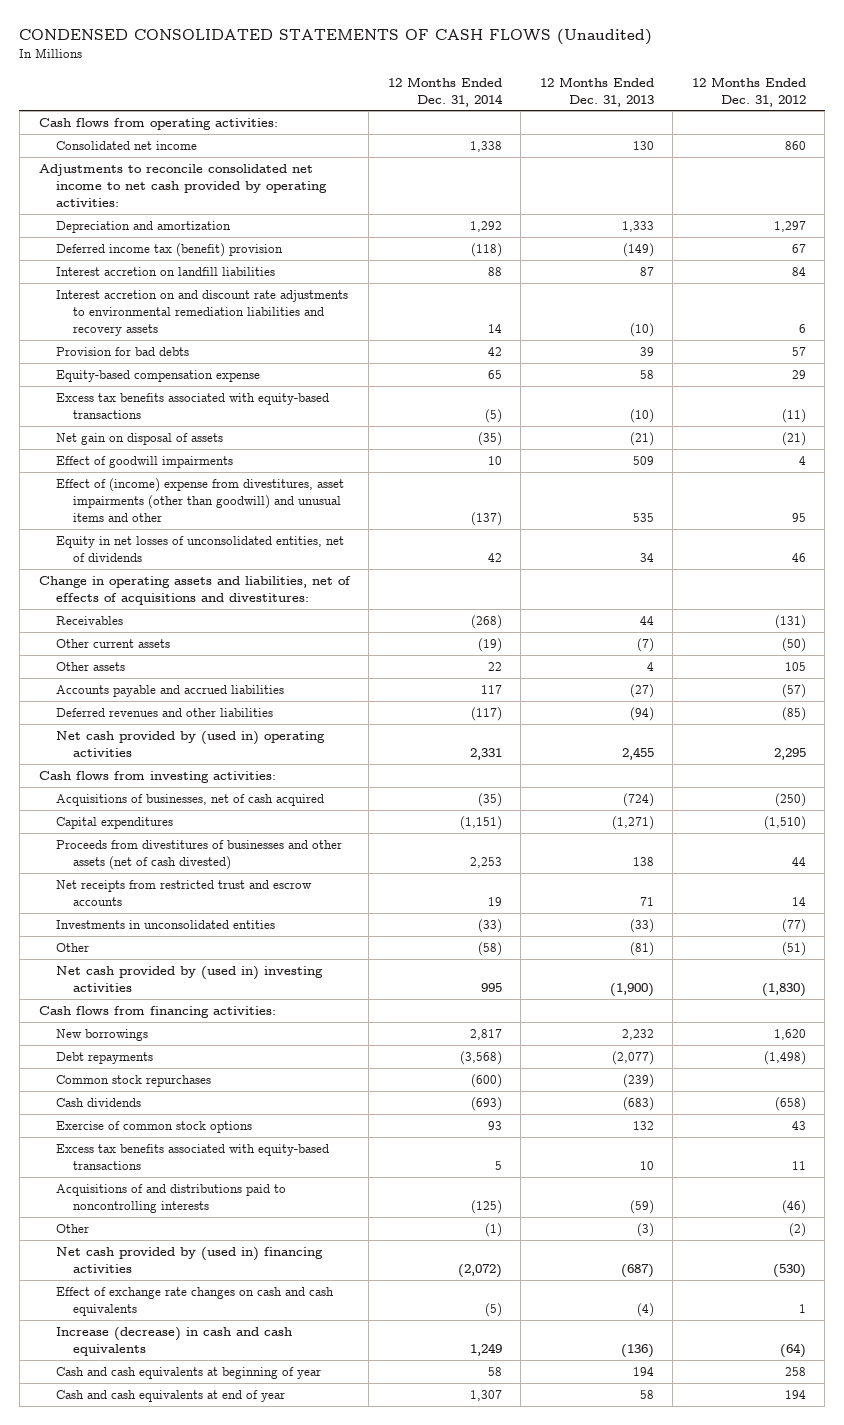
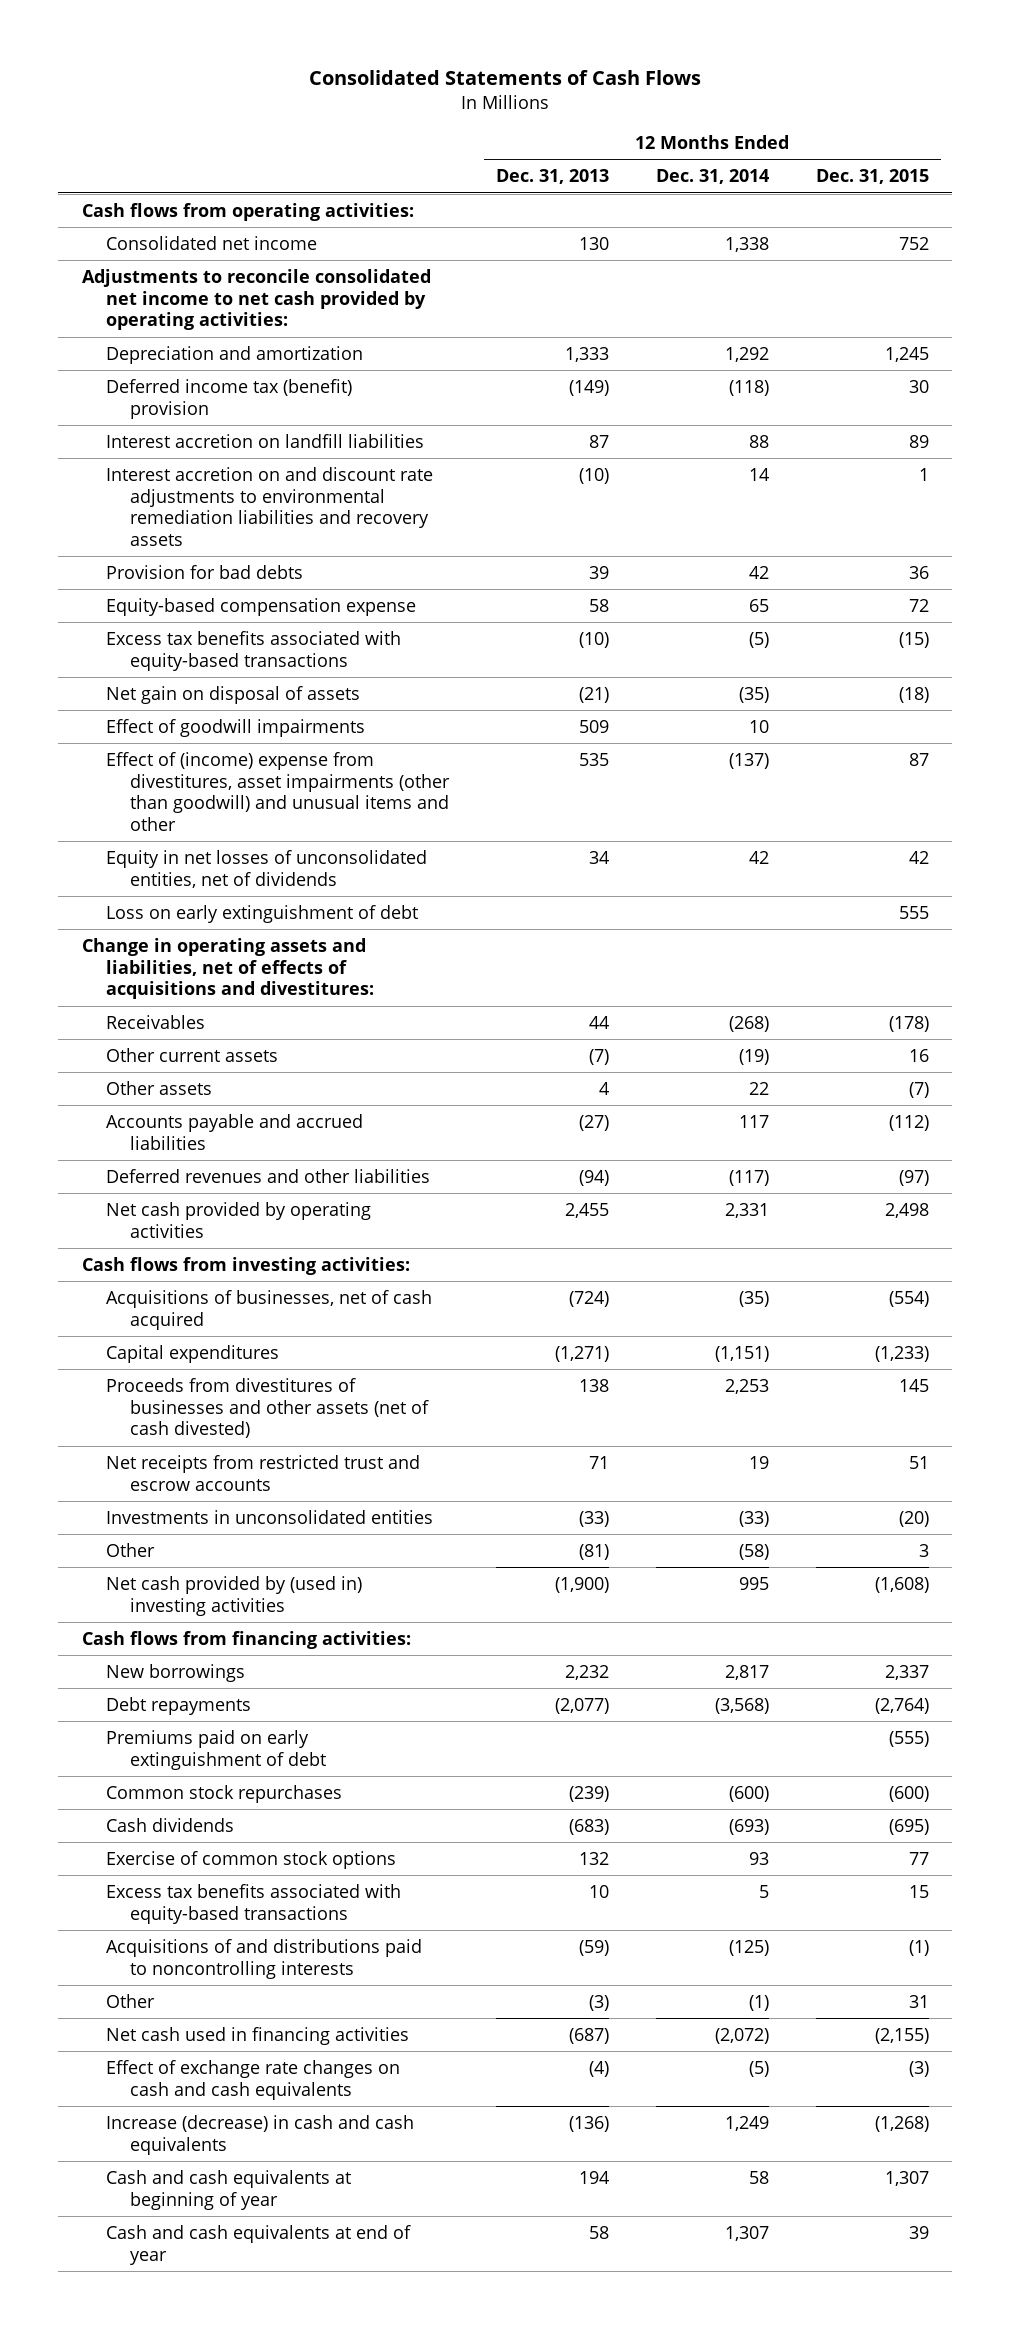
- CONDENSED CONSOLIDATED STATEMENTS OF CASH FLOWS (Unaudited)
+ Consolidated Statements of Cash Flows
- | 12 Months Ended Dec. 31, 2014 | 12 Months Ended Dec. 31, 2013 | 12 Months Ended Dec. 31, 2012
+ | 12 Months Ended Dec. 31, 2013 | 12 Months Ended Dec. 31, 2014 | 12 Months Ended Dec. 31, 2015
+ Loss on early extinguishment of debt | | | 555
- Net cash provided by (used in) operating activities | 2,331 | 2,455 | 2,295
+ Net cash provided by operating activities | 2,455 | 2,331 | 2,498
+ Premiums paid on early extinguishment of debt | | | (555)
- Net cash provided by (used in) financing activities | (2,072) | (687) | (530)
+ Net cash used in financing activities | (687) | (2,072) | (2,155)

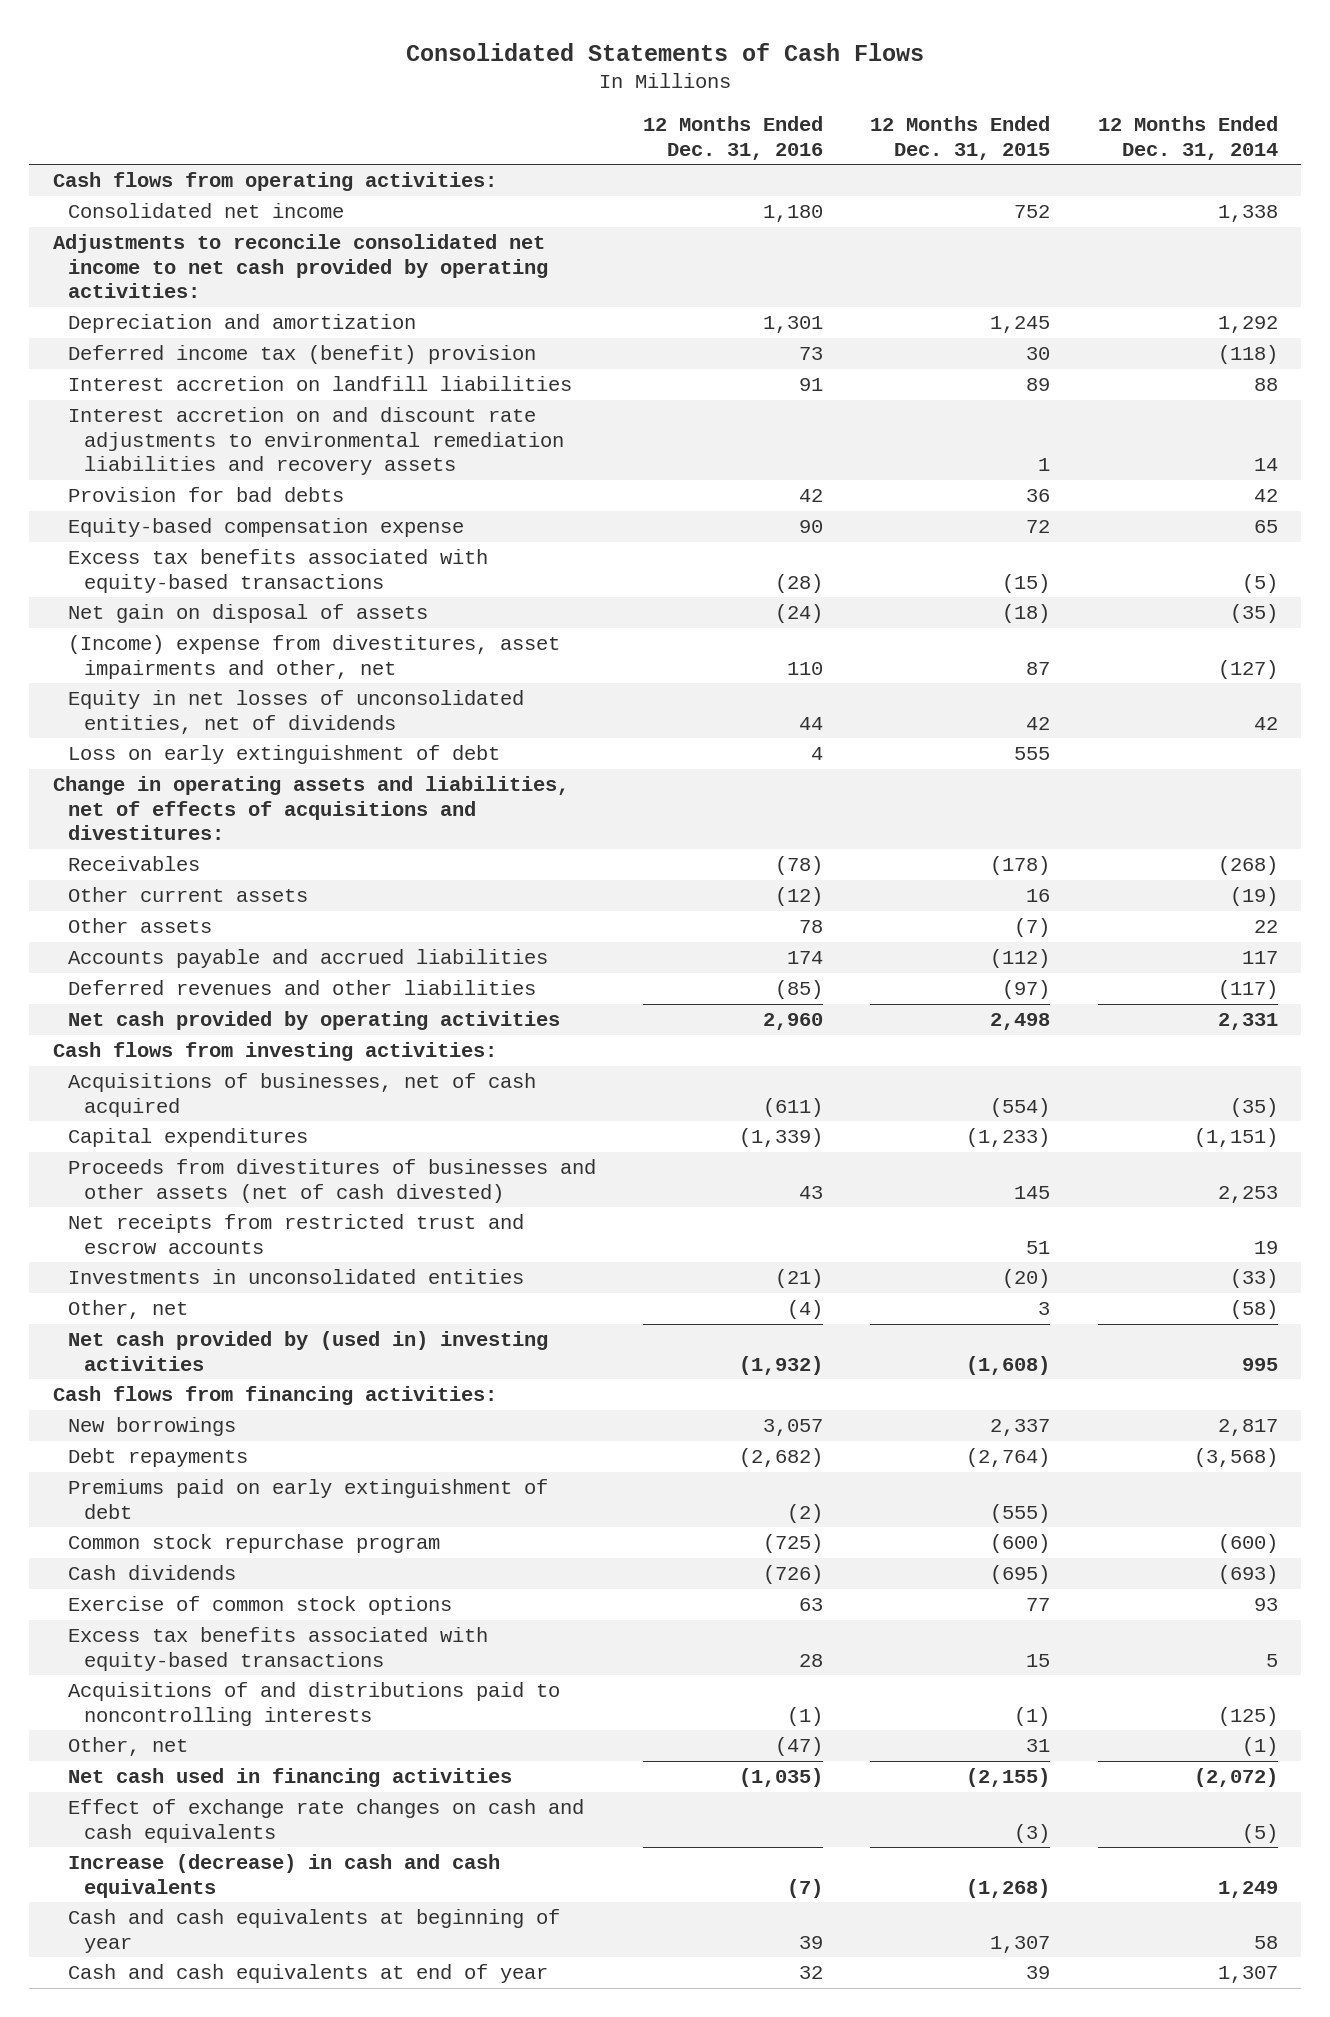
- | 12 Months Ended Dec. 31, 2013 | 12 Months Ended Dec. 31, 2014 | 12 Months Ended Dec. 31, 2015
+ | 12 Months Ended Dec. 31, 2016 | 12 Months Ended Dec. 31, 2015 | 12 Months Ended Dec. 31, 2014
- Effect of goodwill impairments | 509 | 10 |
- Effect of (income) expense from divestitures, asset impairments (other than goodwill) and unusual items and other | 535 | (137) | 87
+ (Income) expense from divestitures, asset impairments and other, net | 110 | 87 | (127)
- Other | (81) | (58) | 3
+ Other, net | (4) | 3 | (58)
- Common stock repurchases | (239) | (600) | (600)
+ Common stock repurchase program | (725) | (600) | (600)
- Other | (3) | (1) | 31
+ Other, net | (47) | 31 | (1)

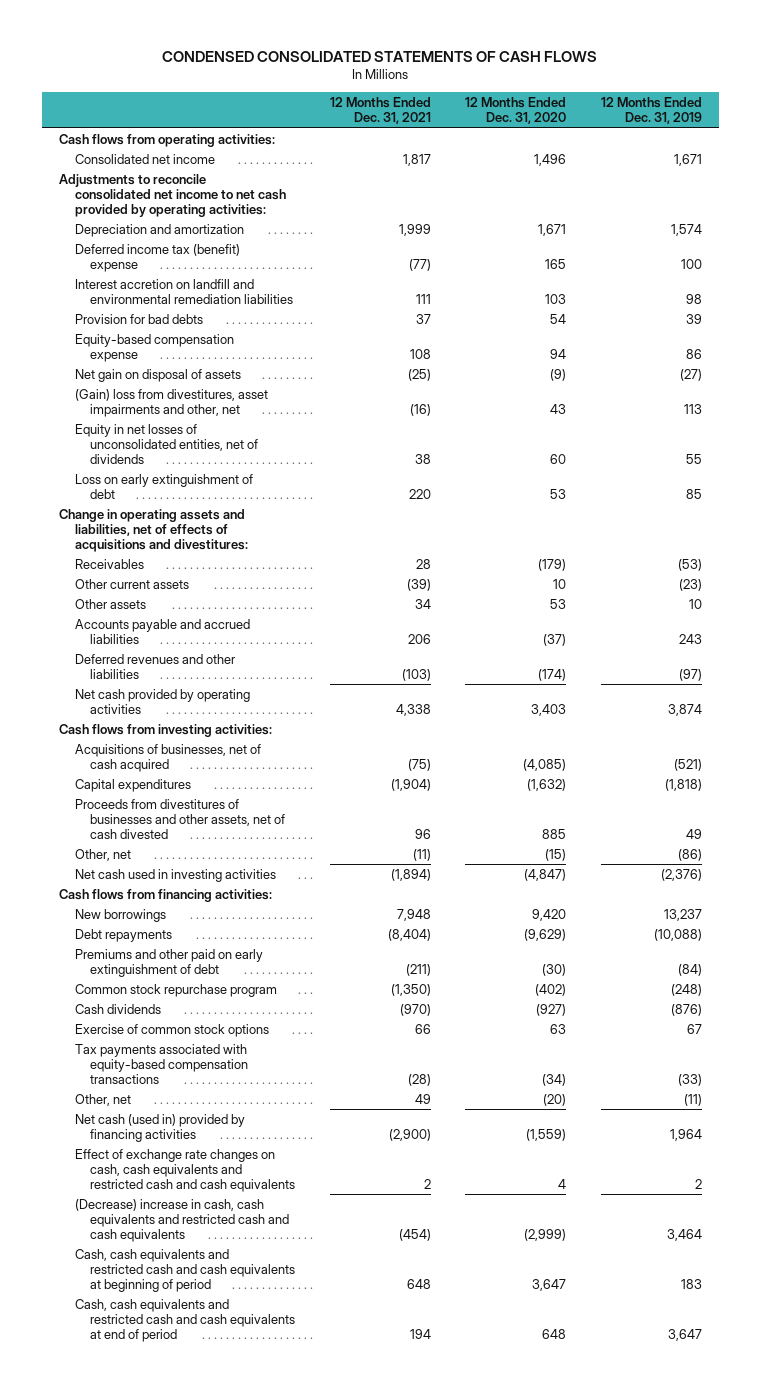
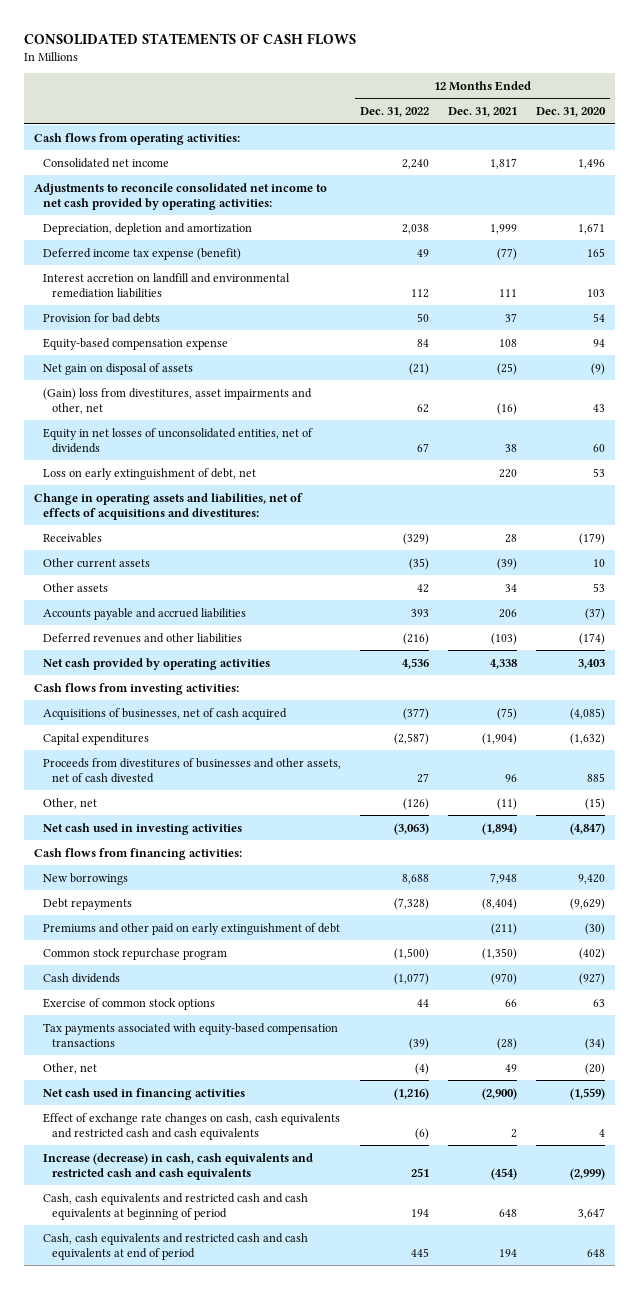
- CONDENSED CONSOLIDATED STATEMENTS OF CASH FLOWS
+ CONSOLIDATED STATEMENTS OF CASH FLOWS
- | 12 Months Ended Dec. 31, 2021 | 12 Months Ended Dec. 31, 2020 | 12 Months Ended Dec. 31, 2019
+ | 12 Months Ended Dec. 31, 2022 | 12 Months Ended Dec. 31, 2021 | 12 Months Ended Dec. 31, 2020
- Depreciation and amortization | 1,999 | 1,671 | 1,574
- Deferred income tax (benefit) expense | (77) | 165 | 100
+ Depreciation, depletion and amortization | 2,038 | 1,999 | 1,671
+ Deferred income tax expense (benefit) | 49 | (77) | 165
- Loss on early extinguishment of debt | 220 | 53 | 85
+ Loss on early extinguishment of debt, net | | 220 | 53
- Net cash (used in) provided by financing activities | (2,900) | (1,559) | 1,964
+ Net cash used in financing activities | (1,216) | (2,900) | (1,559)
- (Decrease) increase in cash, cash equivalents and restricted cash and cash equivalents | (454) | (2,999) | 3,464
+ Increase (decrease) in cash, cash equivalents and restricted cash and cash equivalents | 251 | (454) | (2,999)

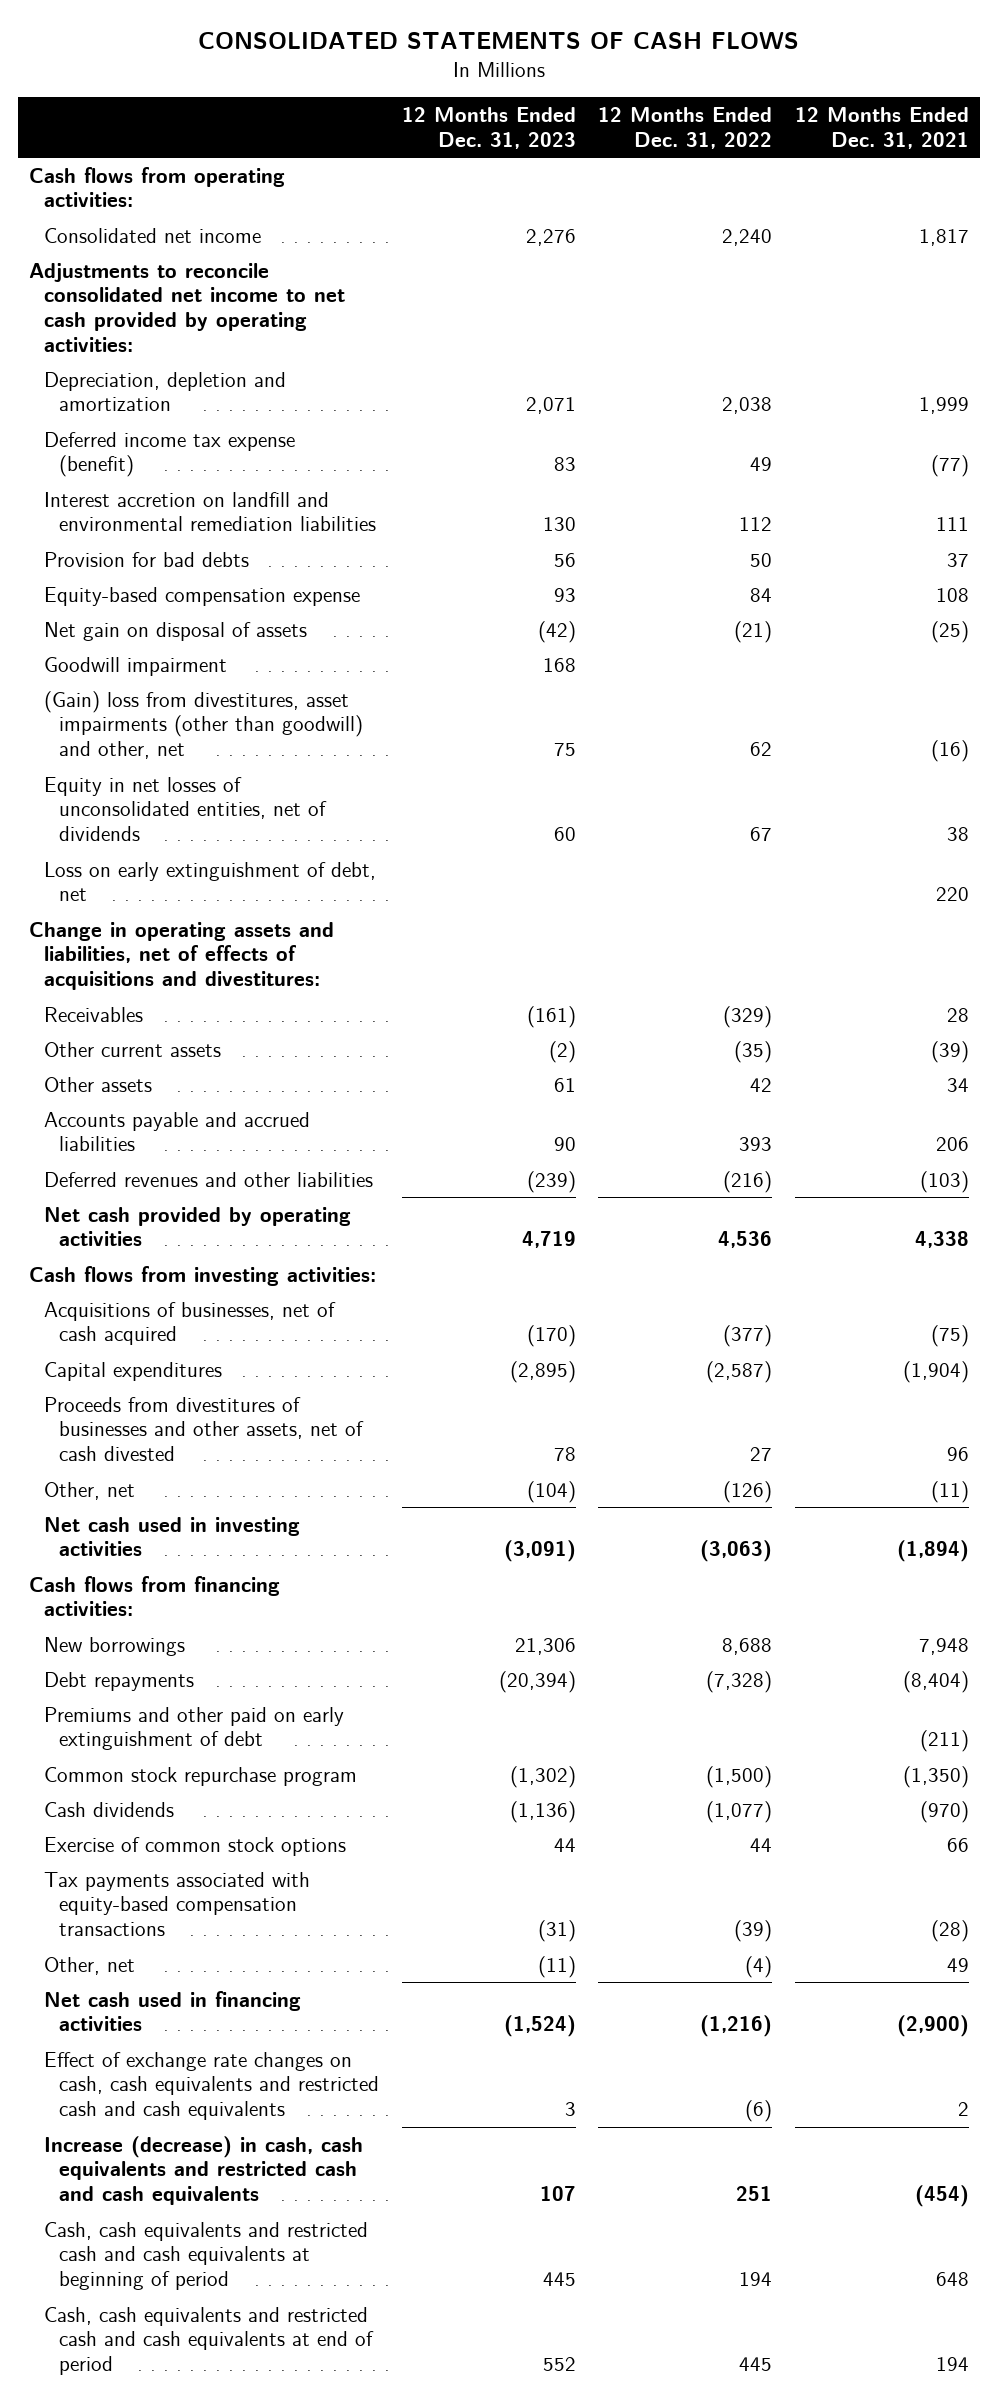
- | 12 Months Ended Dec. 31, 2022 | 12 Months Ended Dec. 31, 2021 | 12 Months Ended Dec. 31, 2020
+ | 12 Months Ended Dec. 31, 2023 | 12 Months Ended Dec. 31, 2022 | 12 Months Ended Dec. 31, 2021
- (Gain) loss from divestitures, asset impairments and other, net | 62 | (16) | 43
+ Goodwill impairment | 168 | |
+ (Gain) loss from divestitures, asset impairments (other than goodwill) and other, net | 75 | 62 | (16)

